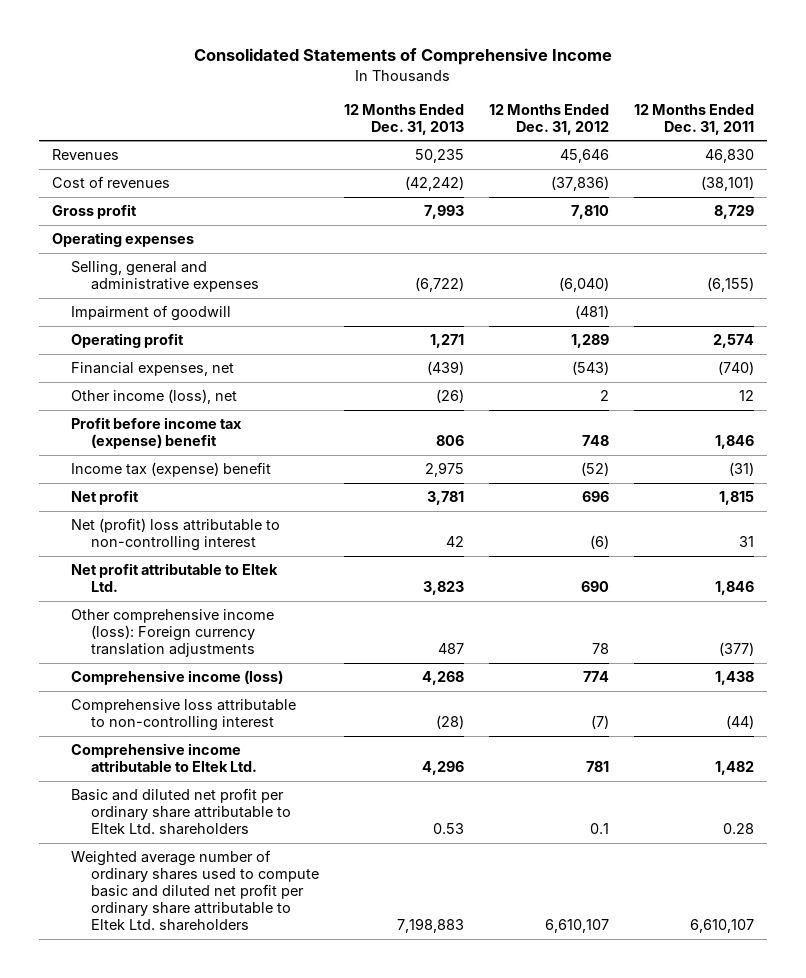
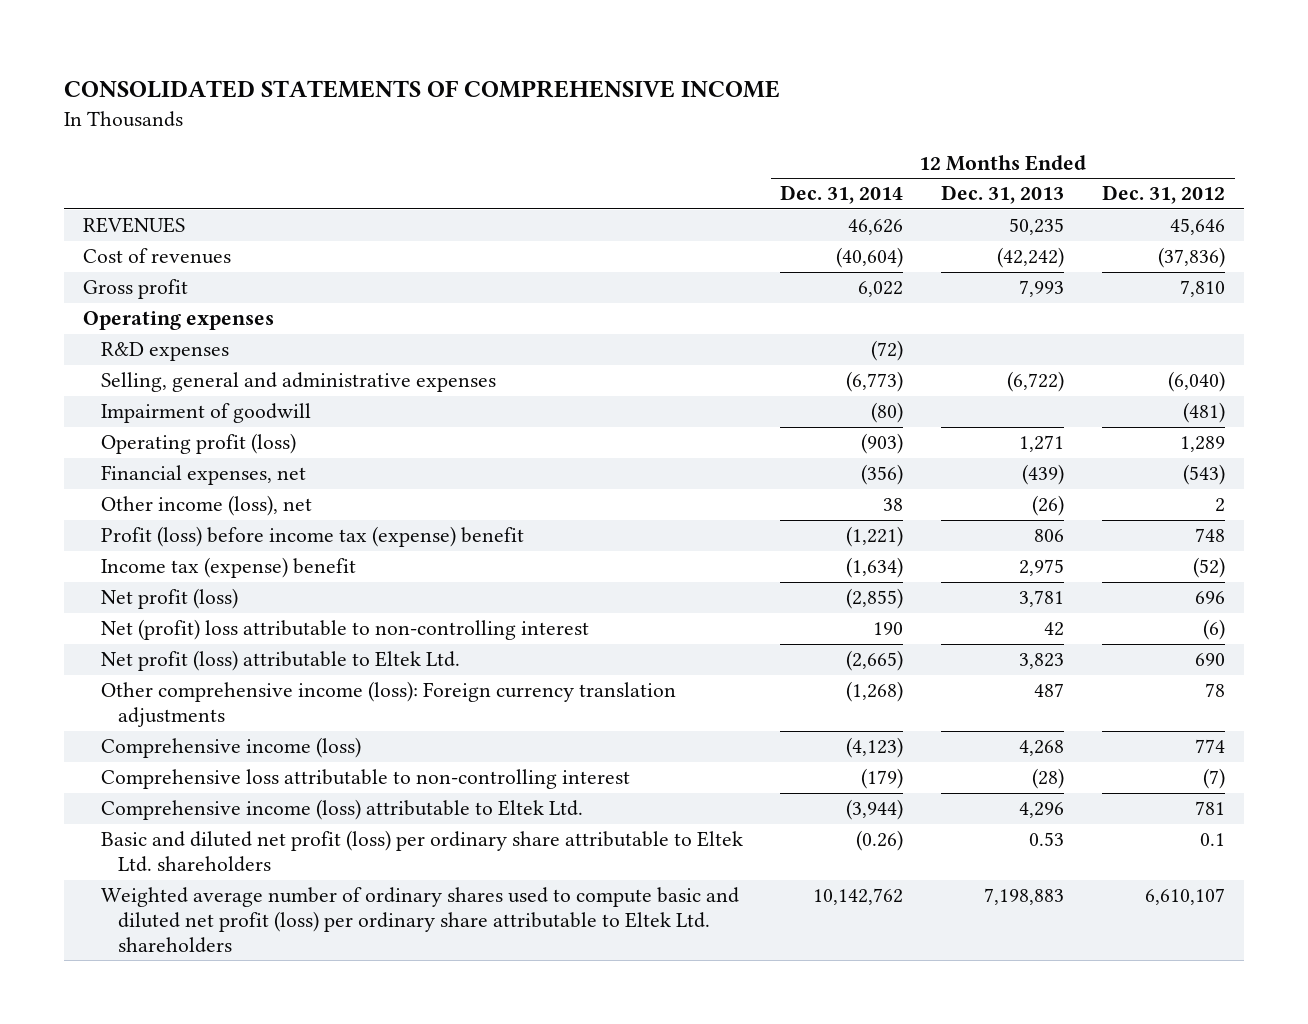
- Consolidated Statements of Comprehensive Income
+ CONSOLIDATED STATEMENTS OF COMPREHENSIVE INCOME
- | 12 Months Ended Dec. 31, 2013 | 12 Months Ended Dec. 31, 2012 | 12 Months Ended Dec. 31, 2011
+ | 12 Months Ended Dec. 31, 2014 | 12 Months Ended Dec. 31, 2013 | 12 Months Ended Dec. 31, 2012
- Revenues | 50,235 | 45,646 | 46,830
+ REVENUES | 46,626 | 50,235 | 45,646
+ R&D expenses | (72) | |
- Operating profit | 1,271 | 1,289 | 2,574
+ Operating profit (loss) | (903) | 1,271 | 1,289
- Profit before income tax (expense) benefit | 806 | 748 | 1,846
+ Profit (loss) before income tax (expense) benefit | (1,221) | 806 | 748
- Net profit | 3,781 | 696 | 1,815
+ Net profit (loss) | (2,855) | 3,781 | 696
- Net profit attributable to Eltek Ltd. | 3,823 | 690 | 1,846
+ Net profit (loss) attributable to Eltek Ltd. | (2,665) | 3,823 | 690
- Comprehensive income attributable to Eltek Ltd. | 4,296 | 781 | 1,482
- Basic and diluted net profit per ordinary share attributable to Eltek Ltd. shareholders | 0.53 | 0.1 | 0.28
- Weighted average number of ordinary shares used to compute basic and diluted net profit per ordinary share attributable to Eltek Ltd. shareholders | 7,198,883 | 6,610,107 | 6,610,107
+ Comprehensive income (loss) attributable to Eltek Ltd. | (3,944) | 4,296 | 781
+ Basic and diluted net profit (loss) per ordinary share attributable to Eltek Ltd. shareholders | (0.26) | 0.53 | 0.1
+ Weighted average number of ordinary shares used to compute basic and diluted net profit (loss) per ordinary share attributable to Eltek Ltd. shareholders | 10,142,762 | 7,198,883 | 6,610,107

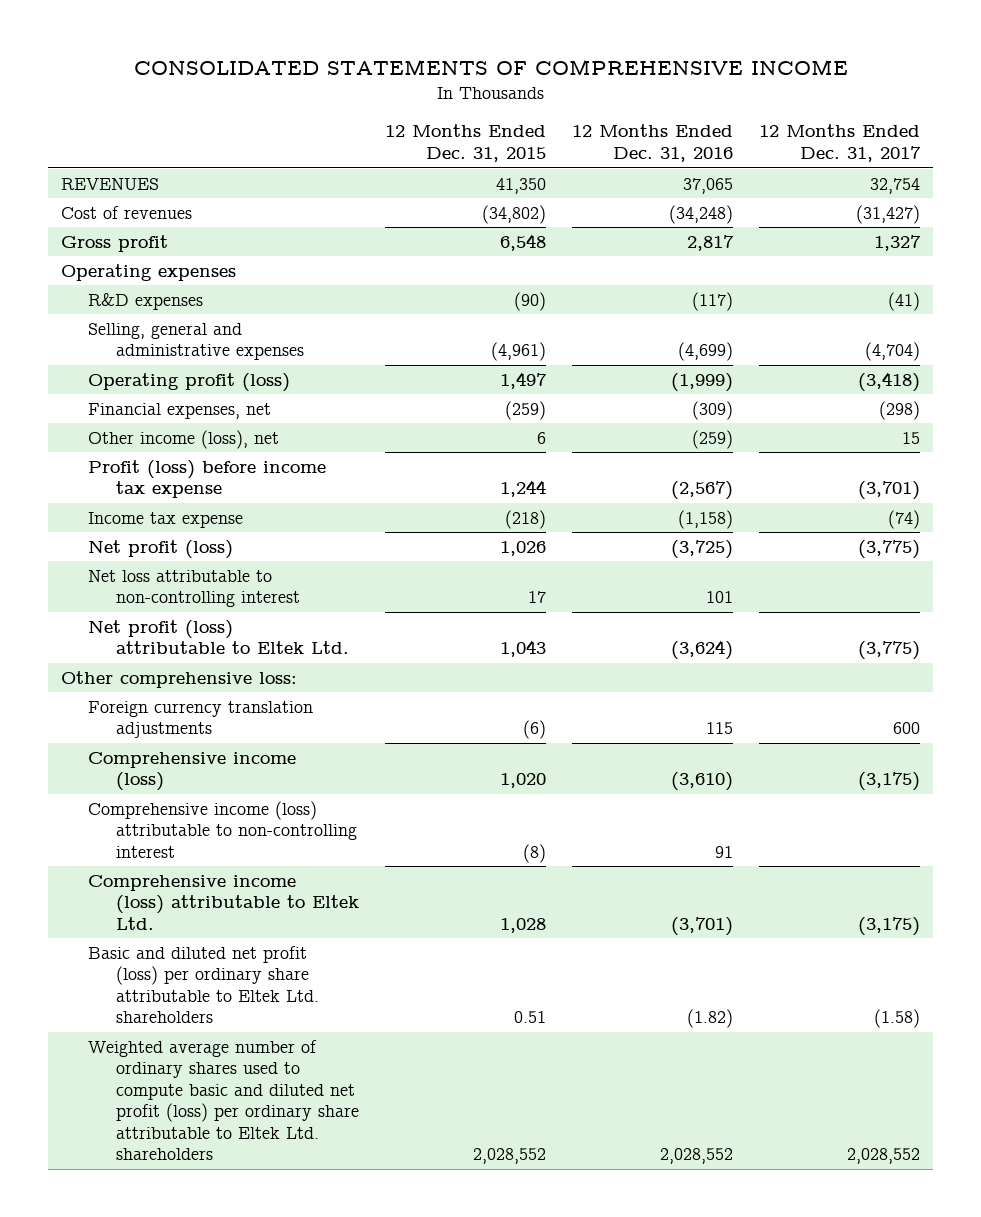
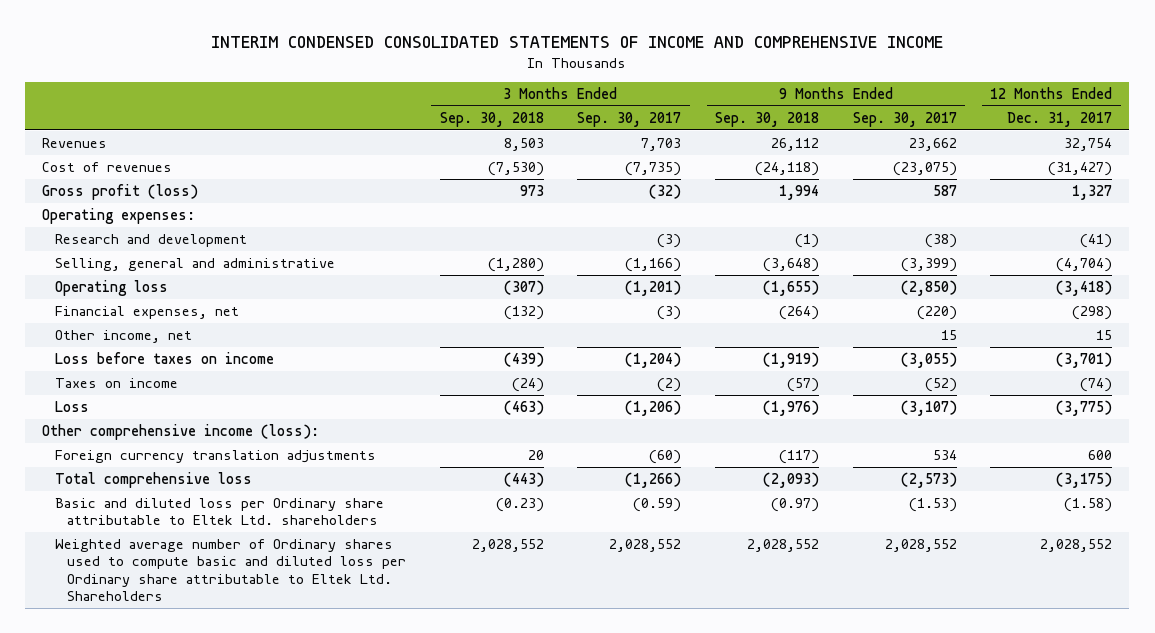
- CONSOLIDATED STATEMENTS OF COMPREHENSIVE INCOME
+ INTERIM CONDENSED CONSOLIDATED STATEMENTS OF INCOME AND COMPREHENSIVE INCOME
- | 12 Months Ended Dec. 31, 2015 | 12 Months Ended Dec. 31, 2016 | 12 Months Ended Dec. 31, 2017
+ | 3 Months Ended Sep. 30, 2018 | 3 Months Ended Sep. 30, 2017 | 9 Months Ended Sep. 30, 2018 | 9 Months Ended Sep. 30, 2017 | 12 Months Ended Dec. 31, 2017
- REVENUES | 41,350 | 37,065 | 32,754
+ Revenues | 8,503 | 7,703 | 26,112 | 23,662 | 32,754
- Gross profit | 6,548 | 2,817 | 1,327
- Operating expenses
- R&D expenses | (90) | (117) | (41)
- Selling, general and administrative expenses | (4,961) | (4,699) | (4,704)
- Operating profit (loss) | 1,497 | (1,999) | (3,418)
+ Gross profit (loss) | 973 | (32) | 1,994 | 587 | 1,327
+ Operating expenses:
+ Research and development | | (3) | (1) | (38) | (41)
+ Selling, general and administrative | (1,280) | (1,166) | (3,648) | (3,399) | (4,704)
+ Operating loss | (307) | (1,201) | (1,655) | (2,850) | (3,418)
- Other income (loss), net | 6 | (259) | 15
- Profit (loss) before income tax expense | 1,244 | (2,567) | (3,701)
- Income tax expense | (218) | (1,158) | (74)
- Net profit (loss) | 1,026 | (3,725) | (3,775)
- Net loss attributable to non-controlling interest | 17 | 101 |
- Net profit (loss) attributable to Eltek Ltd. | 1,043 | (3,624) | (3,775)
- Other comprehensive loss:
+ Other income, net | | | | 15 | 15
+ Loss before taxes on income | (439) | (1,204) | (1,919) | (3,055) | (3,701)
+ Taxes on income | (24) | (2) | (57) | (52) | (74)
+ Loss | (463) | (1,206) | (1,976) | (3,107) | (3,775)
+ Other comprehensive income (loss):
- Comprehensive income (loss) | 1,020 | (3,610) | (3,175)
- Comprehensive income (loss) attributable to non-controlling interest | (8) | 91 |
- Comprehensive income (loss) attributable to Eltek Ltd. | 1,028 | (3,701) | (3,175)
- Basic and diluted net profit (loss) per ordinary share attributable to Eltek Ltd. shareholders | 0.51 | (1.82) | (1.58)
- Weighted average number of ordinary shares used to compute basic and diluted net profit (loss) per ordinary share attributable to Eltek Ltd. shareholders | 2,028,552 | 2,028,552 | 2,028,552
+ Total comprehensive loss | (443) | (1,266) | (2,093) | (2,573) | (3,175)
+ Basic and diluted loss per Ordinary share attributable to Eltek Ltd. shareholders | (0.23) | (0.59) | (0.97) | (1.53) | (1.58)
+ Weighted average number of Ordinary shares used to compute basic and diluted loss per Ordinary share attributable to Eltek Ltd. Shareholders | 2,028,552 | 2,028,552 | 2,028,552 | 2,028,552 | 2,028,552

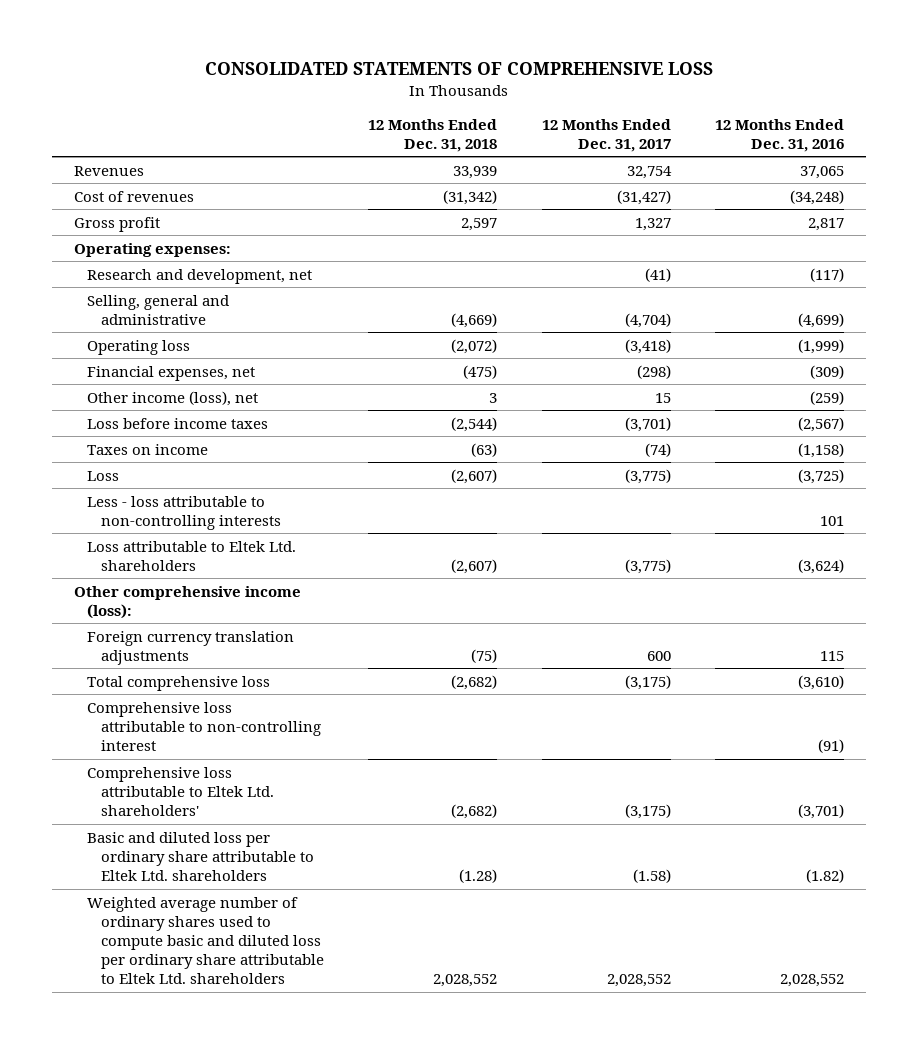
- INTERIM CONDENSED CONSOLIDATED STATEMENTS OF INCOME AND COMPREHENSIVE INCOME
+ CONSOLIDATED STATEMENTS OF COMPREHENSIVE LOSS
- | 3 Months Ended Sep. 30, 2018 | 3 Months Ended Sep. 30, 2017 | 9 Months Ended Sep. 30, 2018 | 9 Months Ended Sep. 30, 2017 | 12 Months Ended Dec. 31, 2017
+ | 12 Months Ended Dec. 31, 2018 | 12 Months Ended Dec. 31, 2017 | 12 Months Ended Dec. 31, 2016
- Gross profit (loss) | 973 | (32) | 1,994 | 587 | 1,327
+ Gross profit | 2,597 | 1,327 | 2,817
- Research and development | | (3) | (1) | (38) | (41)
+ Research and development, net | | (41) | (117)
- Other income, net | | | | 15 | 15
- Loss before taxes on income | (439) | (1,204) | (1,919) | (3,055) | (3,701)
+ Other income (loss), net | 3 | 15 | (259)
+ Loss before income taxes | (2,544) | (3,701) | (2,567)
+ Less - loss attributable to non-controlling interests | | | 101
+ Loss attributable to Eltek Ltd. shareholders | (2,607) | (3,775) | (3,624)
- Basic and diluted loss per Ordinary share attributable to Eltek Ltd. shareholders | (0.23) | (0.59) | (0.97) | (1.53) | (1.58)
- Weighted average number of Ordinary shares used to compute basic and diluted loss per Ordinary share attributable to Eltek Ltd. Shareholders | 2,028,552 | 2,028,552 | 2,028,552 | 2,028,552 | 2,028,552
+ Comprehensive loss attributable to non-controlling interest | | | (91)
+ Comprehensive loss attributable to Eltek Ltd. shareholders' | (2,682) | (3,175) | (3,701)
+ Basic and diluted loss per ordinary share attributable to Eltek Ltd. shareholders | (1.28) | (1.58) | (1.82)
+ Weighted average number of ordinary shares used to compute basic and diluted loss per ordinary share attributable to Eltek Ltd. shareholders | 2,028,552 | 2,028,552 | 2,028,552

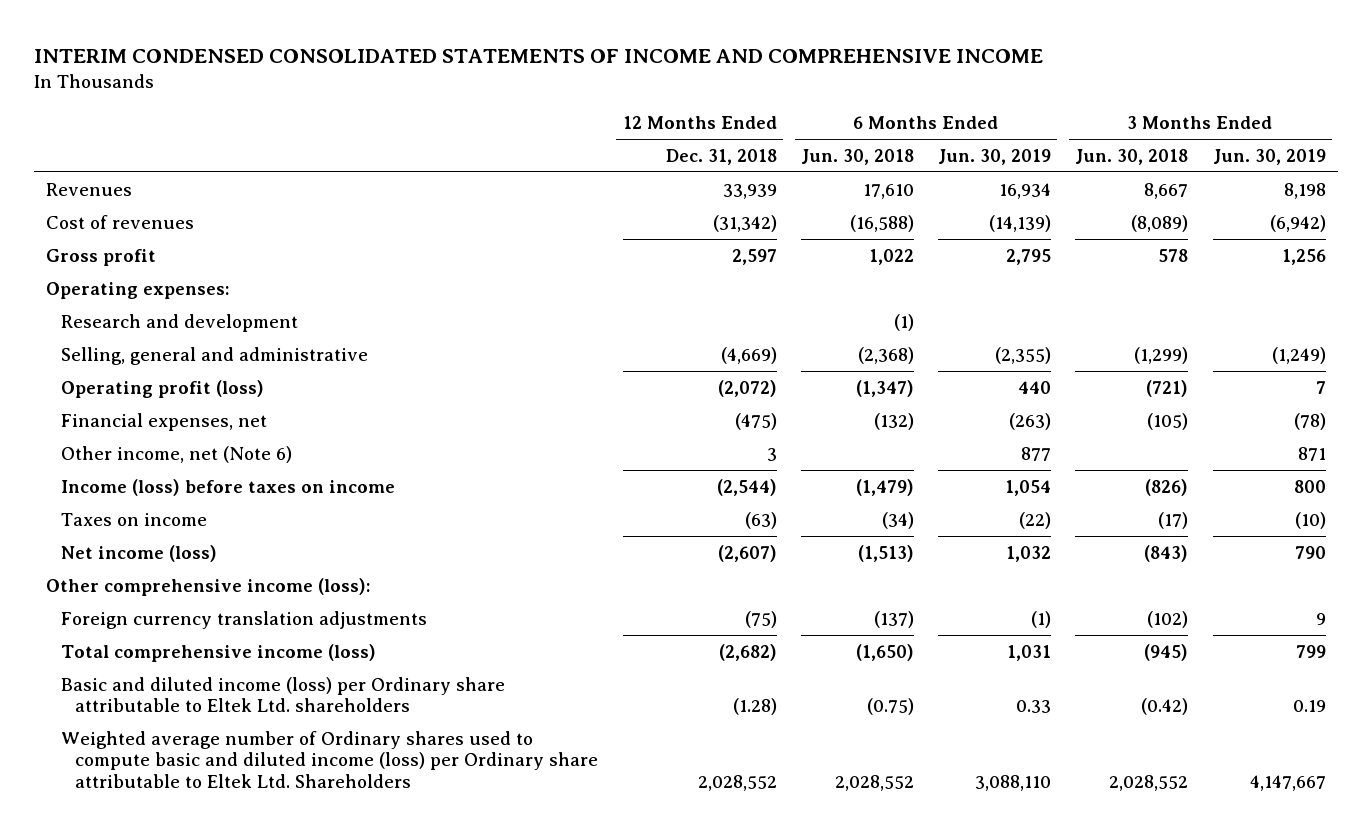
- CONSOLIDATED STATEMENTS OF COMPREHENSIVE LOSS
+ INTERIM CONDENSED CONSOLIDATED STATEMENTS OF INCOME AND COMPREHENSIVE INCOME
- | 12 Months Ended Dec. 31, 2018 | 12 Months Ended Dec. 31, 2017 | 12 Months Ended Dec. 31, 2016
+ | 12 Months Ended Dec. 31, 2018 | 6 Months Ended Jun. 30, 2018 | 6 Months Ended Jun. 30, 2019 | 3 Months Ended Jun. 30, 2018 | 3 Months Ended Jun. 30, 2019
- Research and development, net | | (41) | (117)
+ Research and development | | (1) | | |
- Operating loss | (2,072) | (3,418) | (1,999)
+ Operating profit (loss) | (2,072) | (1,347) | 440 | (721) | 7
- Other income (loss), net | 3 | 15 | (259)
- Loss before income taxes | (2,544) | (3,701) | (2,567)
+ Other income, net (Note 6) | 3 | | 877 | | 871
+ Income (loss) before taxes on income | (2,544) | (1,479) | 1,054 | (826) | 800
- Loss | (2,607) | (3,775) | (3,725)
- Less - loss attributable to non-controlling interests | | | 101
- Loss attributable to Eltek Ltd. shareholders | (2,607) | (3,775) | (3,624)
+ Net income (loss) | (2,607) | (1,513) | 1,032 | (843) | 790
- Total comprehensive loss | (2,682) | (3,175) | (3,610)
- Comprehensive loss attributable to non-controlling interest | | | (91)
- Comprehensive loss attributable to Eltek Ltd. shareholders' | (2,682) | (3,175) | (3,701)
- Basic and diluted loss per ordinary share attributable to Eltek Ltd. shareholders | (1.28) | (1.58) | (1.82)
- Weighted average number of ordinary shares used to compute basic and diluted loss per ordinary share attributable to Eltek Ltd. shareholders | 2,028,552 | 2,028,552 | 2,028,552
+ Total comprehensive income (loss) | (2,682) | (1,650) | 1,031 | (945) | 799
+ Basic and diluted income (loss) per Ordinary share attributable to Eltek Ltd. shareholders | (1.28) | (0.75) | 0.33 | (0.42) | 0.19
+ Weighted average number of Ordinary shares used to compute basic and diluted income (loss) per Ordinary share attributable to Eltek Ltd. Shareholders | 2,028,552 | 2,028,552 | 3,088,110 | 2,028,552 | 4,147,667

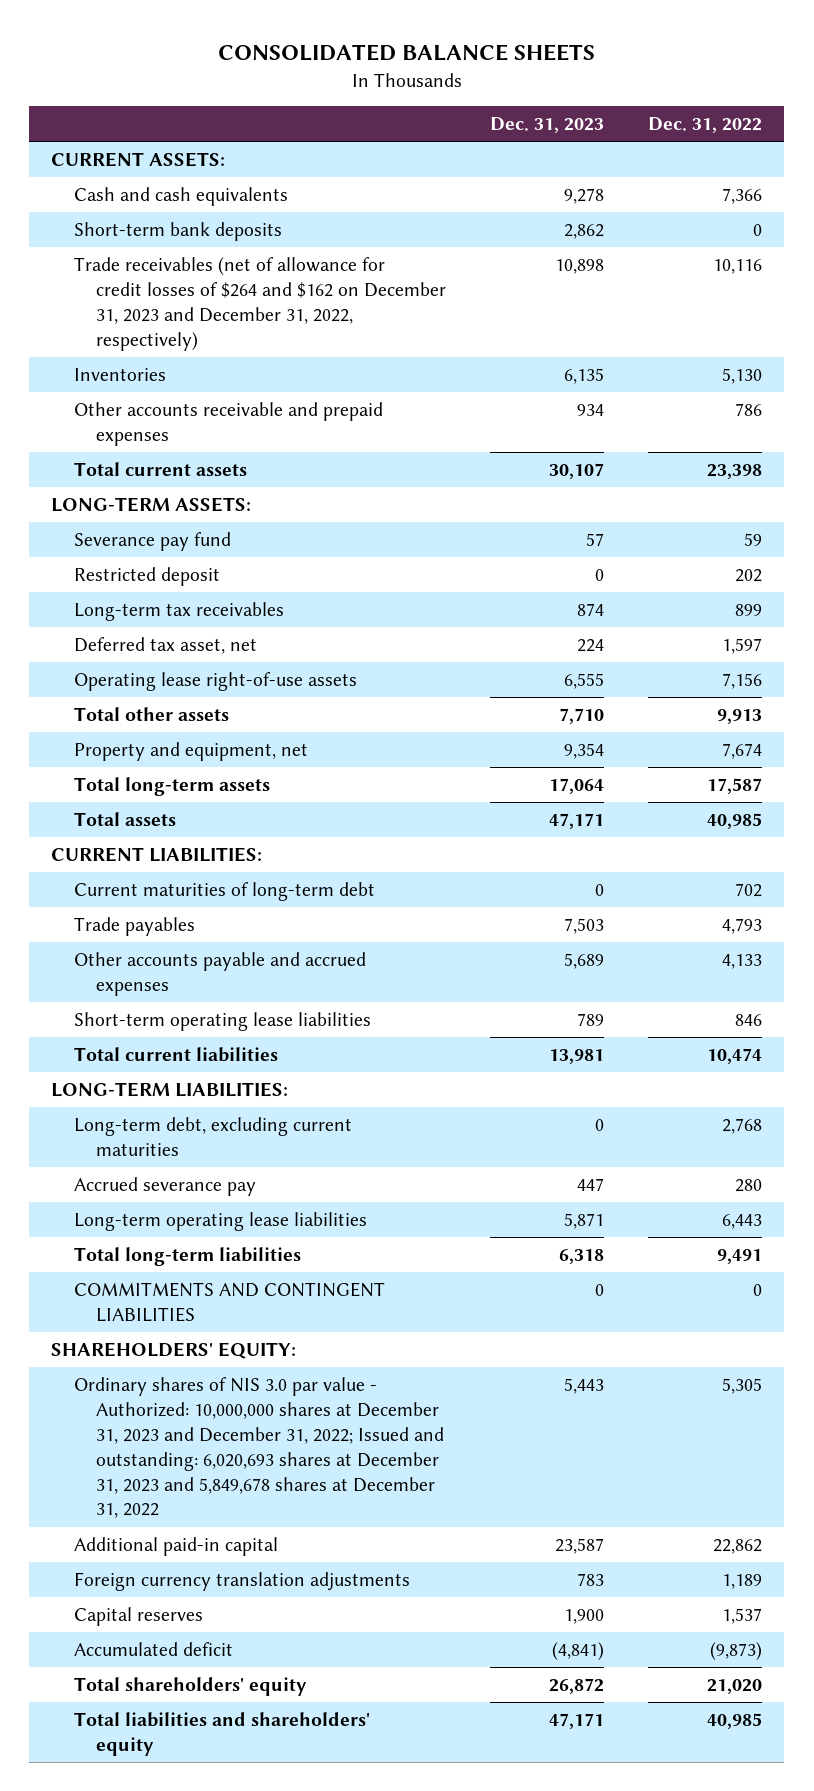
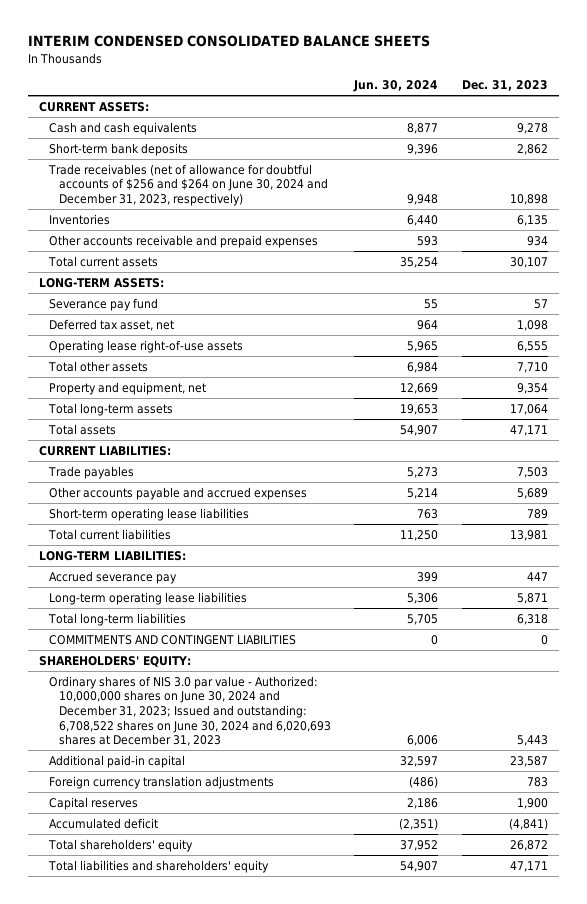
- CONSOLIDATED BALANCE SHEETS
+ INTERIM CONDENSED CONSOLIDATED BALANCE SHEETS
- | Dec. 31, 2023 | Dec. 31, 2022
+ | Jun. 30, 2024 | Dec. 31, 2023
- Trade receivables (net of allowance for credit losses of $264 and $162 on December 31, 2023 and December 31, 2022, respectively) | 10,898 | 10,116
+ Trade receivables (net of allowance for doubtful accounts of $256 and $264 on June 30, 2024 and December 31, 2023, respectively) | 9,948 | 10,898
- Restricted deposit | 0 | 202
- Long-term tax receivables | 874 | 899
- Deferred tax asset, net | 224 | 1,597
+ Deferred tax asset, net | 964 | 1,098
- Current maturities of long-term debt | 0 | 702
- Long-term debt, excluding current maturities | 0 | 2,768
- Ordinary shares of NIS 3.0 par value - Authorized: 10,000,000 shares at December 31, 2023 and December 31, 2022; Issued and outstanding: 6,020,693 shares at December 31, 2023 and 5,849,678 shares at December 31, 2022 | 5,443 | 5,305
+ Ordinary shares of NIS 3.0 par value - Authorized: 10,000,000 shares on June 30, 2024 and December 31, 2023; Issued and outstanding: 6,708,522 shares on June 30, 2024 and 6,020,693 shares at December 31, 2023 | 6,006 | 5,443

